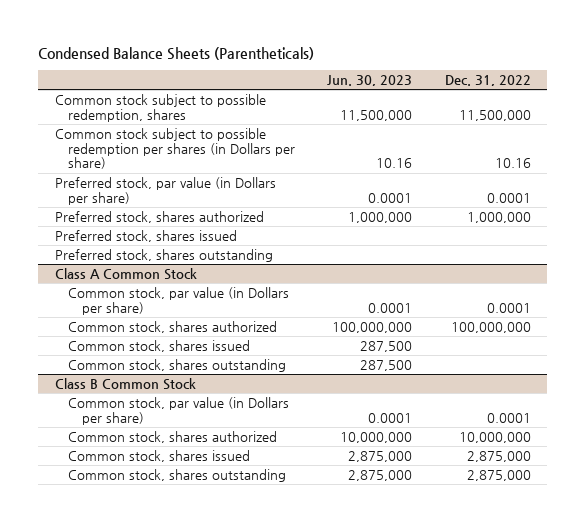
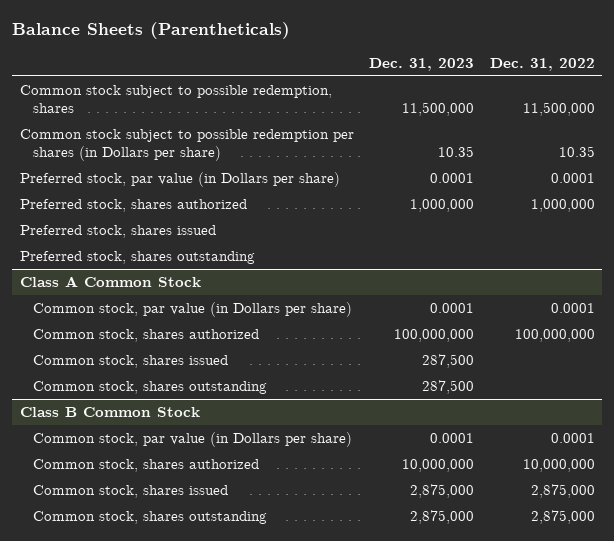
- Condensed Balance Sheets (Parentheticals)
+ Balance Sheets (Parentheticals)
- | Jun. 30, 2023 | Dec. 31, 2022
+ | Dec. 31, 2023 | Dec. 31, 2022
- Common stock subject to possible redemption per shares (in Dollars per share) | 10.16 | 10.16
+ Common stock subject to possible redemption per shares (in Dollars per share) | 10.35 | 10.35

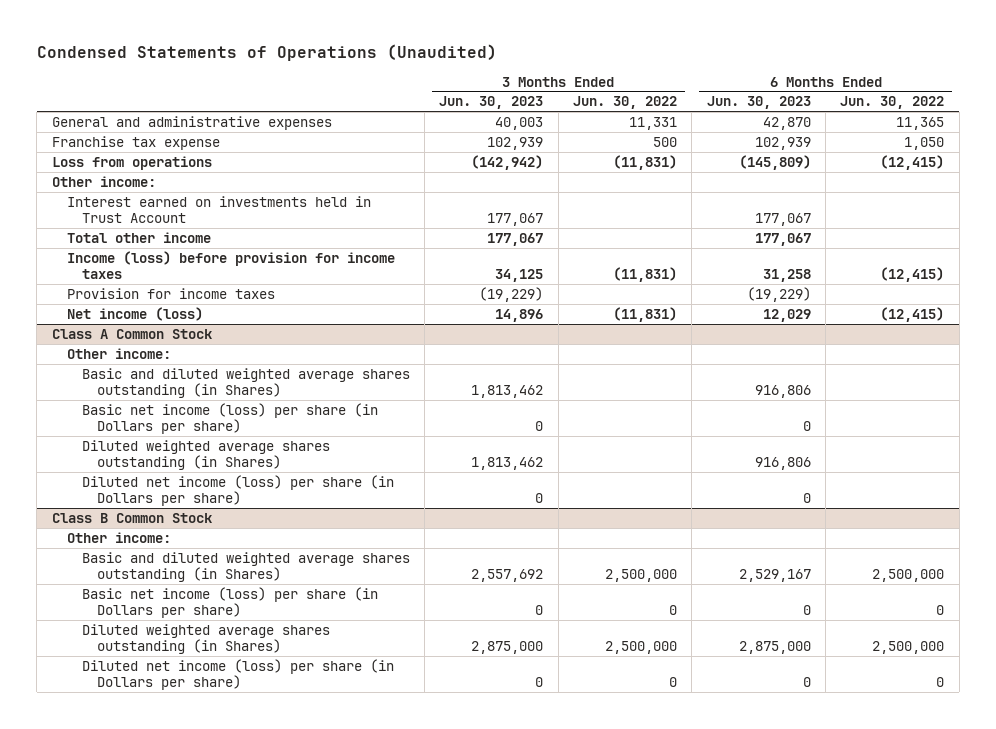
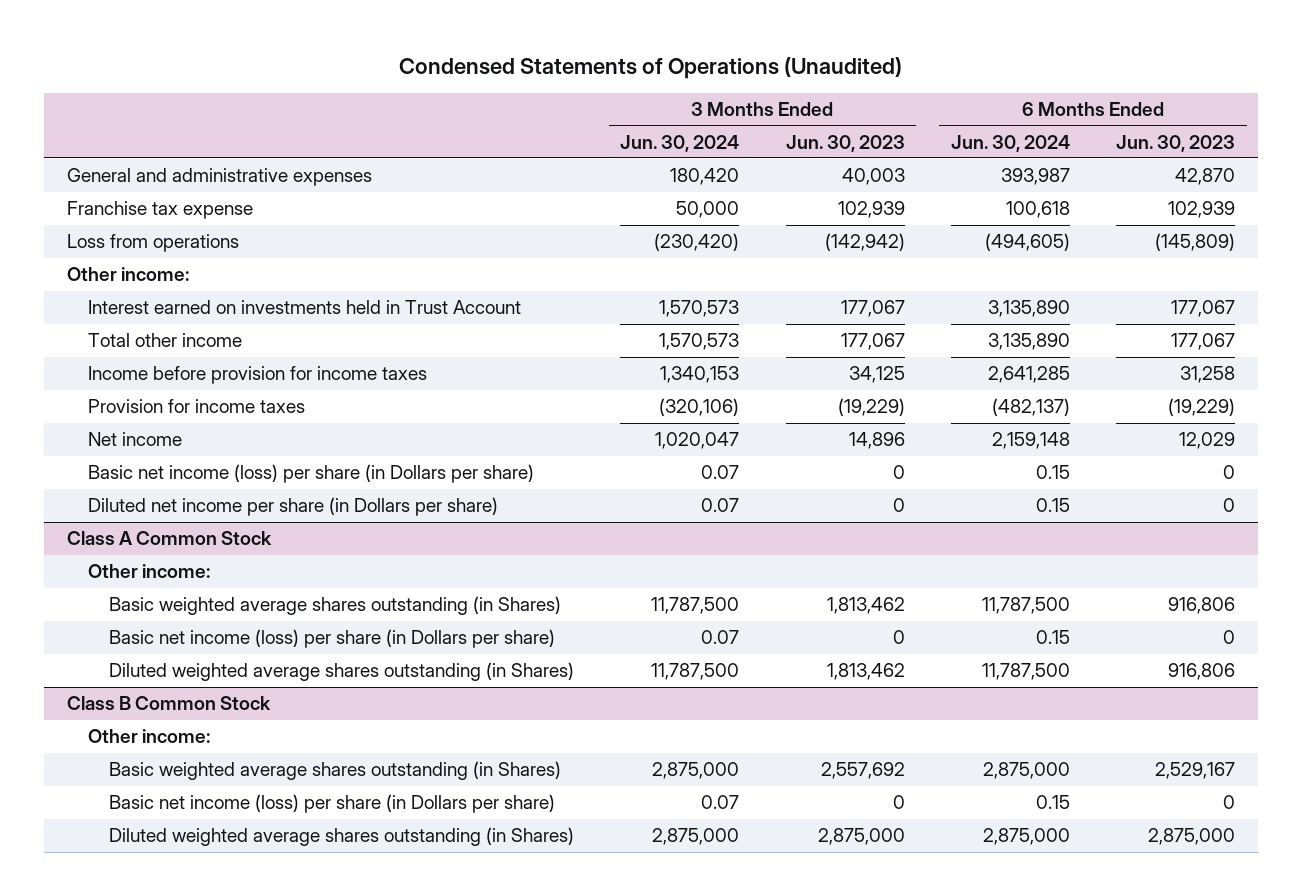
- | 3 Months Ended Jun. 30, 2023 | 3 Months Ended Jun. 30, 2022 | 6 Months Ended Jun. 30, 2023 | 6 Months Ended Jun. 30, 2022
+ | 3 Months Ended Jun. 30, 2024 | 3 Months Ended Jun. 30, 2023 | 6 Months Ended Jun. 30, 2024 | 6 Months Ended Jun. 30, 2023
- Income (loss) before provision for income taxes | 34,125 | (11,831) | 31,258 | (12,415)
+ Income before provision for income taxes | 1,340,153 | 34,125 | 2,641,285 | 31,258
- Net income (loss) | 14,896 | (11,831) | 12,029 | (12,415)
+ Net income | 1,020,047 | 14,896 | 2,159,148 | 12,029
+ Basic net income (loss) per share (in Dollars per share) | 0.07 | 0 | 0.15 | 0
+ Diluted net income per share (in Dollars per share) | 0.07 | 0 | 0.15 | 0
@ Class A Common Stock
- Basic and diluted weighted average shares outstanding (in Shares) | 1,813,462 | | 916,806 |
+ Basic weighted average shares outstanding (in Shares) | 11,787,500 | 1,813,462 | 11,787,500 | 916,806
- Diluted net income (loss) per share (in Dollars per share) | 0 | | 0 |
@ Class B Common Stock
- Basic and diluted weighted average shares outstanding (in Shares) | 2,557,692 | 2,500,000 | 2,529,167 | 2,500,000
+ Basic weighted average shares outstanding (in Shares) | 2,875,000 | 2,557,692 | 2,875,000 | 2,529,167
- Diluted net income (loss) per share (in Dollars per share) | 0 | 0 | 0 | 0

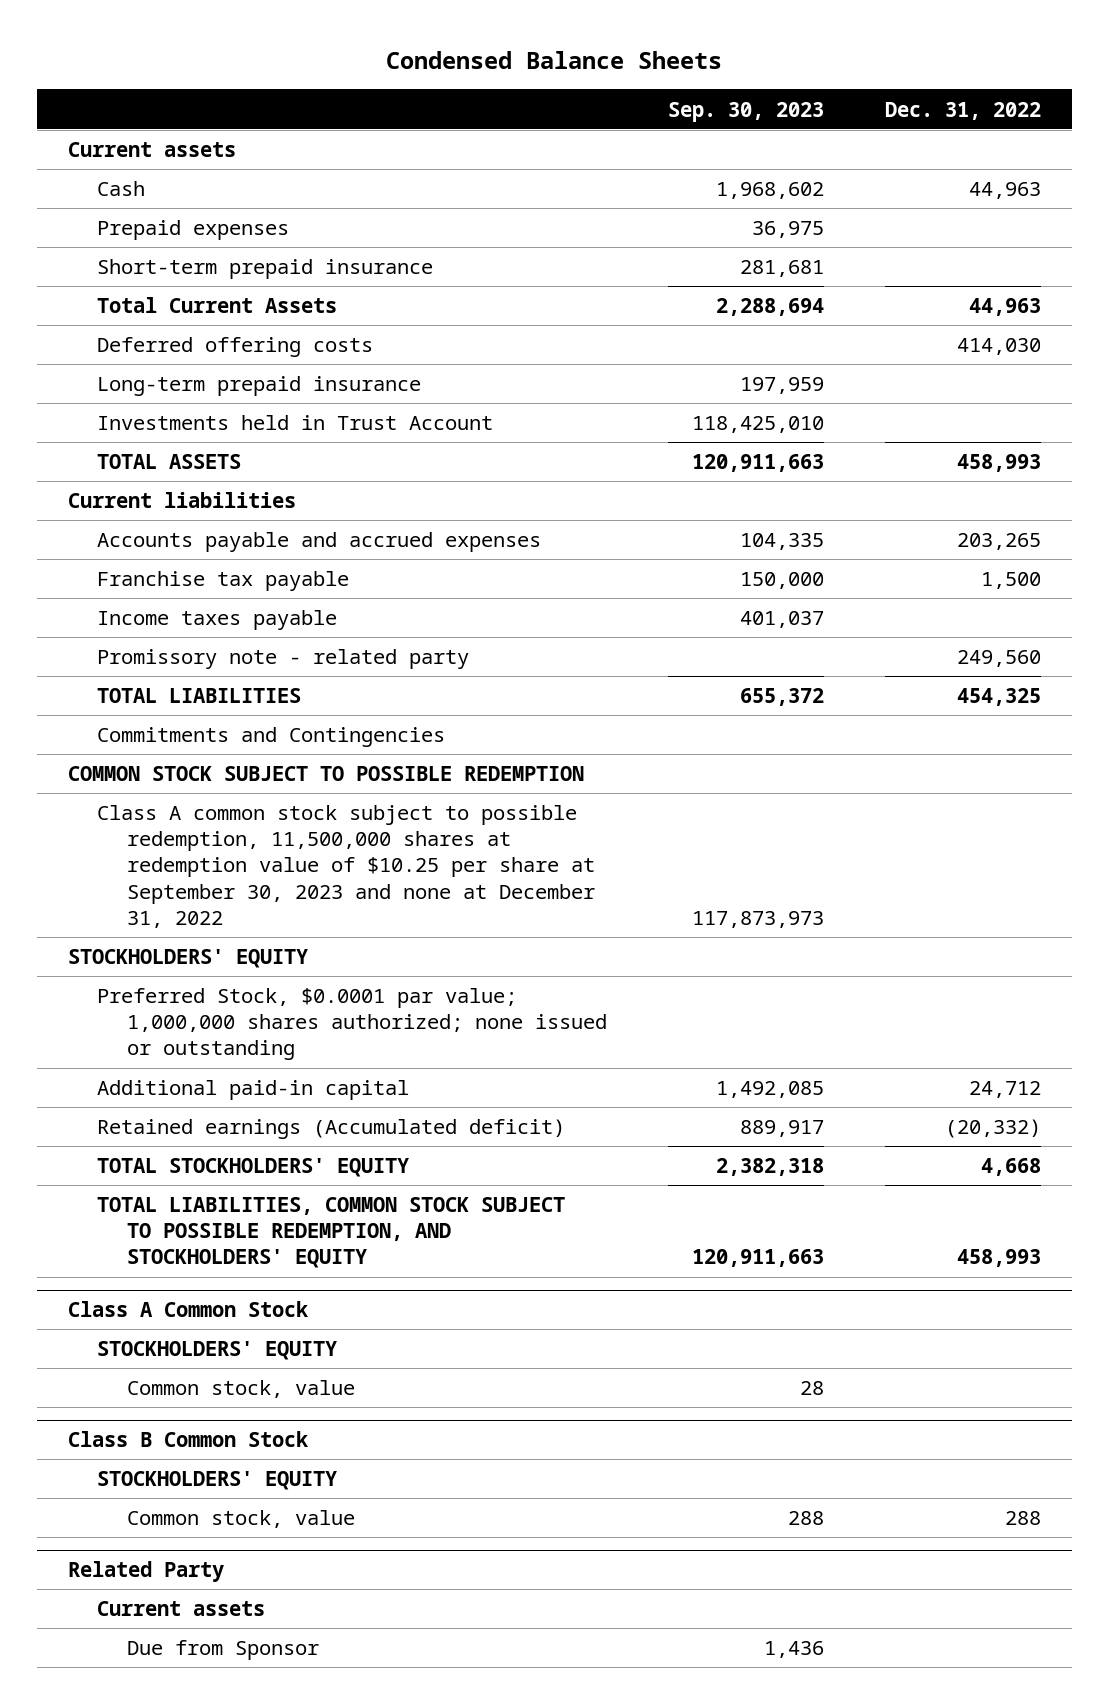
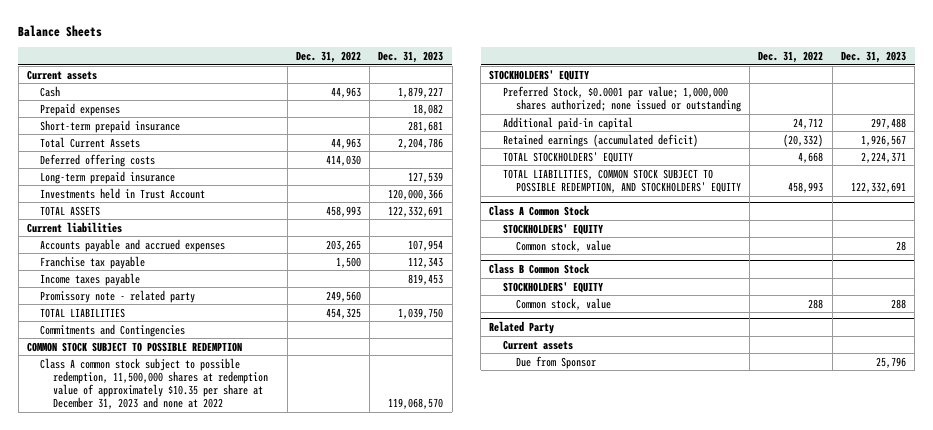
- Condensed Balance Sheets
+ Balance Sheets
- | Sep. 30, 2023 | Dec. 31, 2022
+ | Dec. 31, 2022 | Dec. 31, 2023
- Class A common stock subject to possible redemption, 11,500,000 shares at redemption value of $10.25 per share at September 30, 2023 and none at December 31, 2022 | 117,873,973 |
+ Class A common stock subject to possible redemption, 11,500,000 shares at redemption value of approximately $10.35 per share at December 31, 2023 and none at 2022 | | 119,068,570
- Retained earnings (Accumulated deficit) | 889,917 | (20,332)
+ Retained earnings (accumulated deficit) | (20,332) | 1,926,567

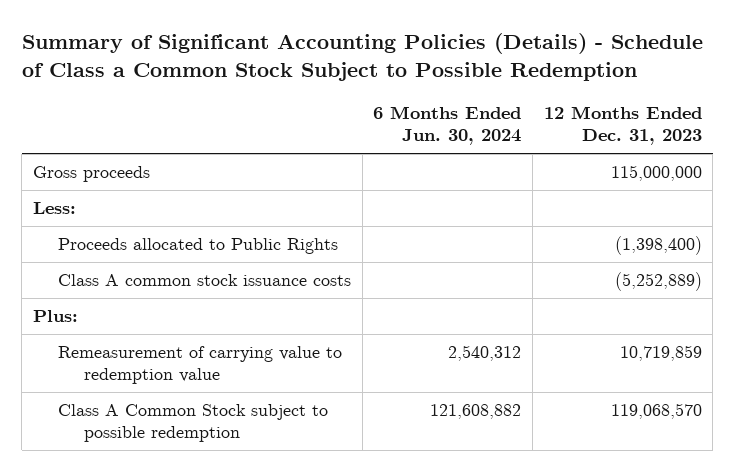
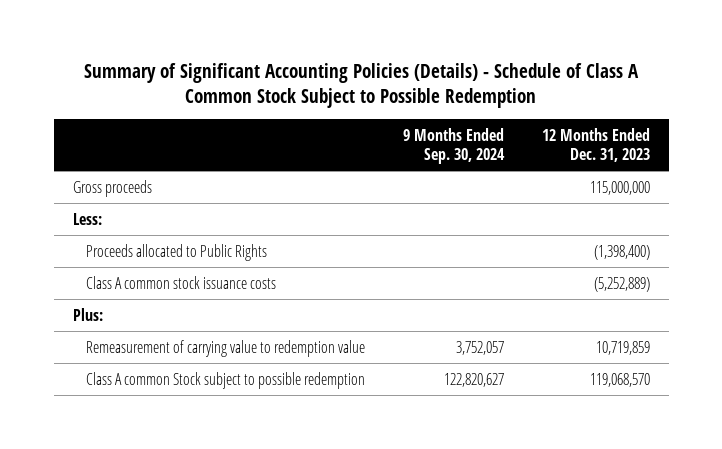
- Summary of Significant Accounting Policies (Details) - Schedule of Class a Common Stock Subject to Possible Redemption
+ Summary of Significant Accounting Policies (Details) - Schedule of Class A Common Stock Subject to Possible Redemption
- | 6 Months Ended Jun. 30, 2024 | 12 Months Ended Dec. 31, 2023
+ | 9 Months Ended Sep. 30, 2024 | 12 Months Ended Dec. 31, 2023
- Class A Common Stock subject to possible redemption | 121,608,882 | 119,068,570
+ Class A common Stock subject to possible redemption | 122,820,627 | 119,068,570

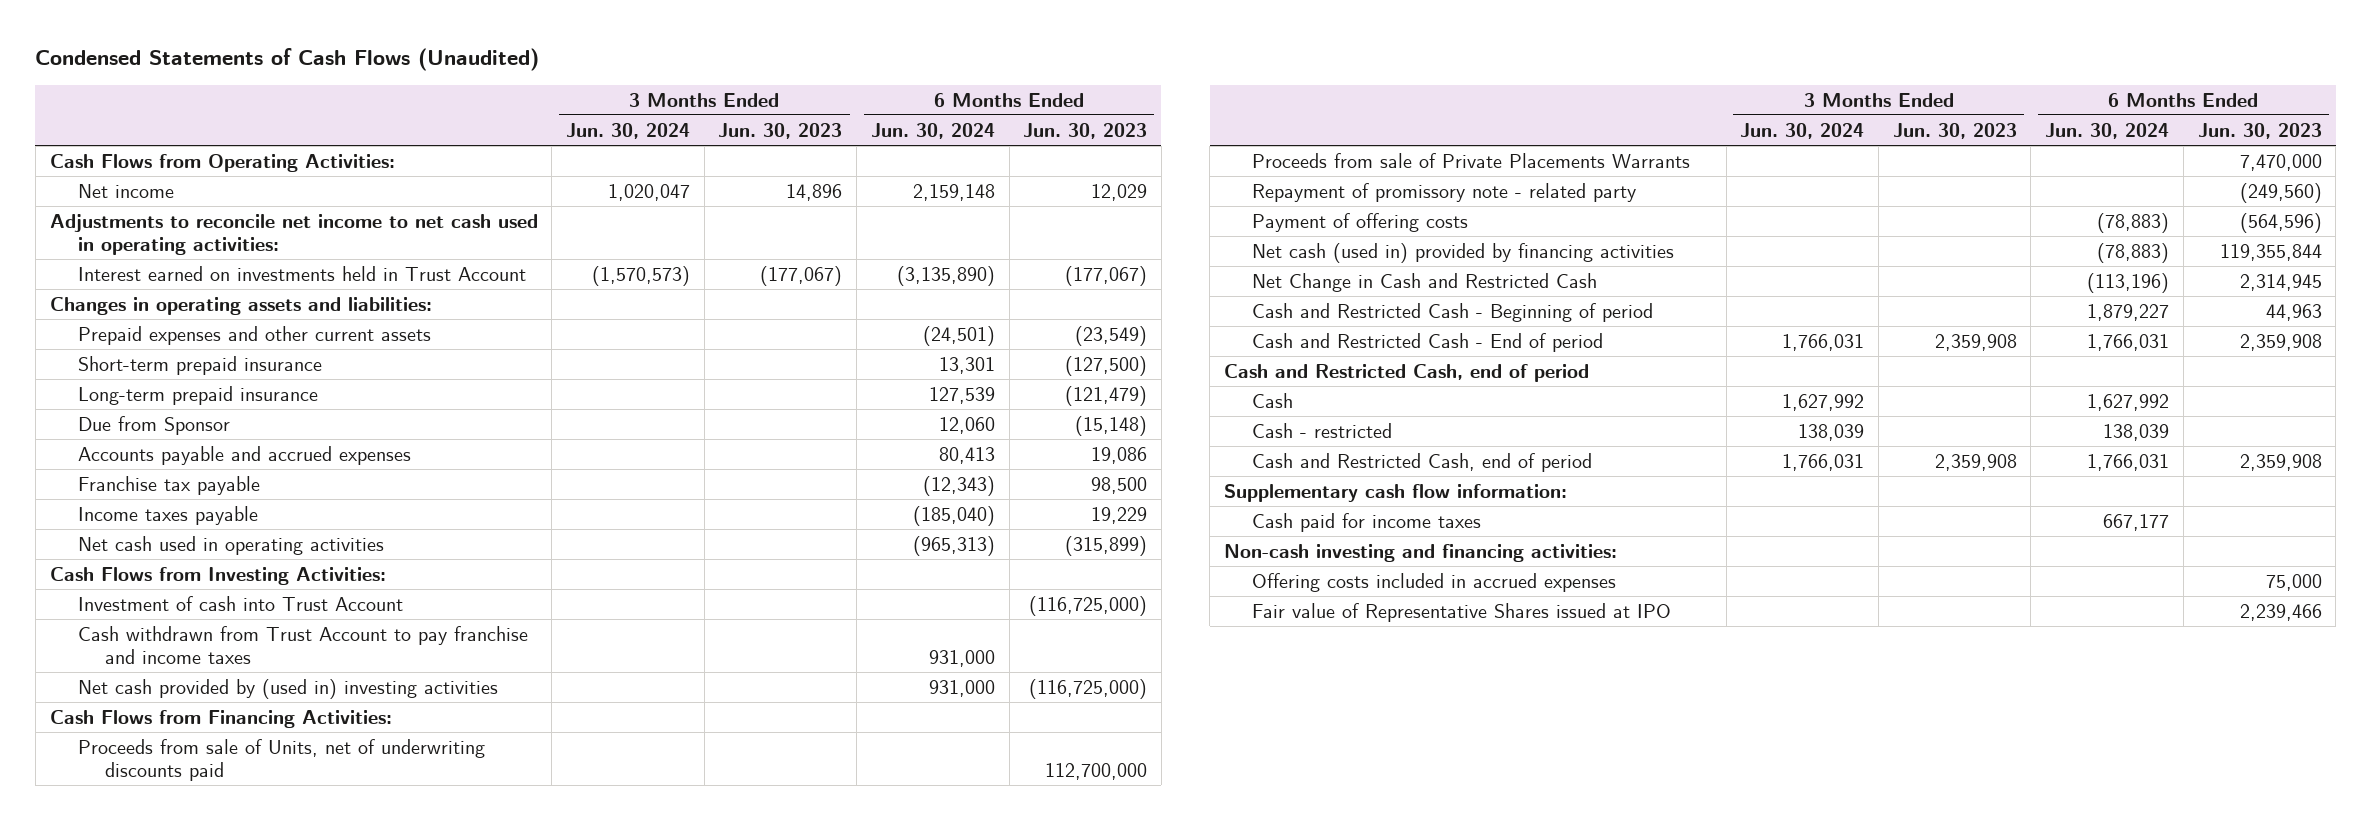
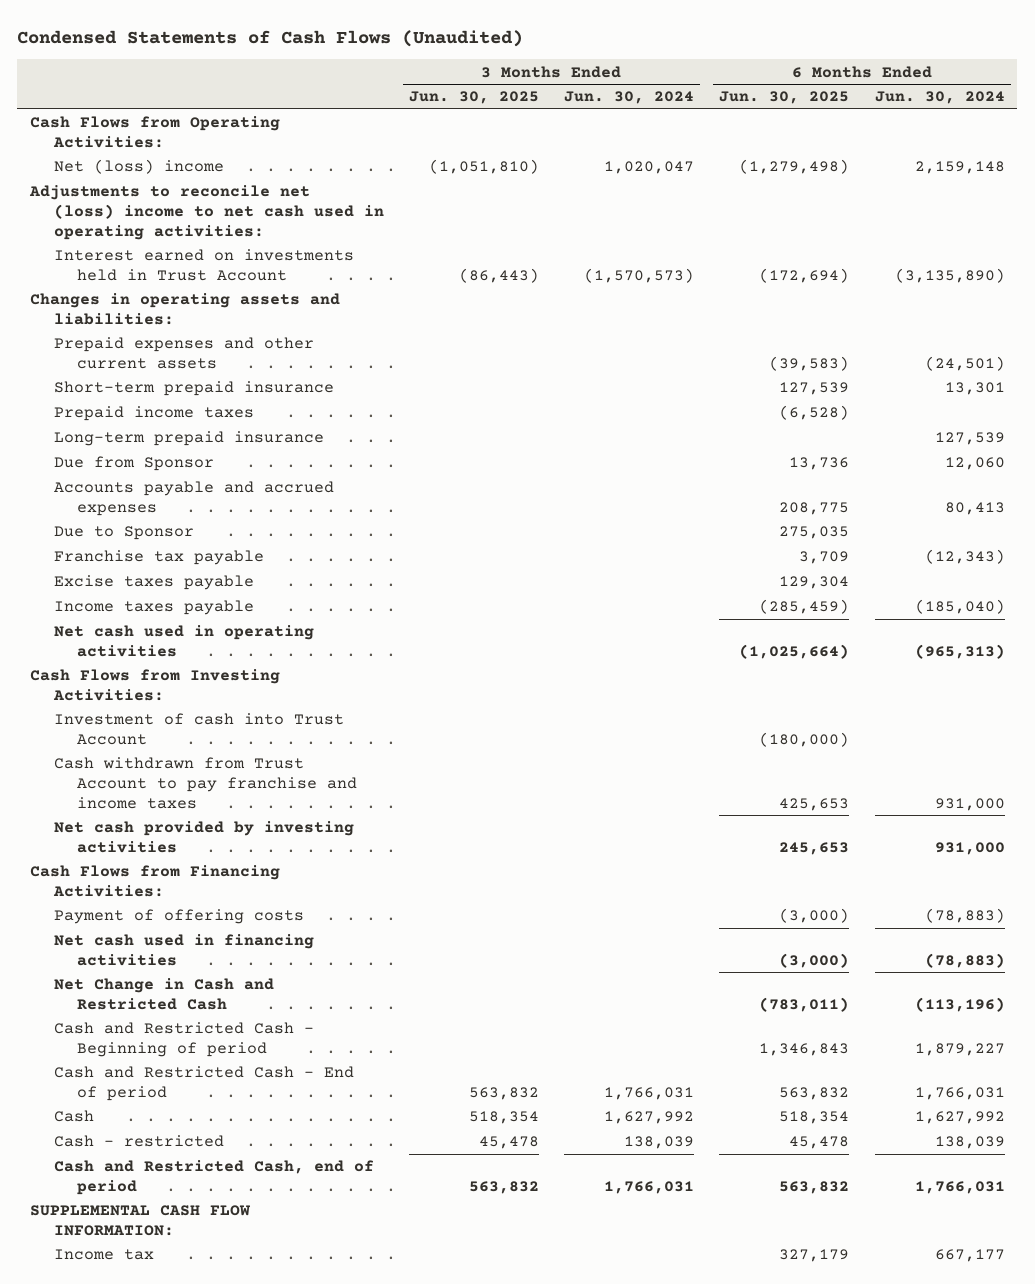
- | 3 Months Ended Jun. 30, 2024 | 3 Months Ended Jun. 30, 2023 | 6 Months Ended Jun. 30, 2024 | 6 Months Ended Jun. 30, 2023
+ | 3 Months Ended Jun. 30, 2025 | 3 Months Ended Jun. 30, 2024 | 6 Months Ended Jun. 30, 2025 | 6 Months Ended Jun. 30, 2024
- Net income | 1,020,047 | 14,896 | 2,159,148 | 12,029
- Adjustments to reconcile net income to net cash used in operating activities:
+ Net (loss) income | (1,051,810) | 1,020,047 | (1,279,498) | 2,159,148
+ Adjustments to reconcile net (loss) income to net cash used in operating activities:
+ Prepaid income taxes | | | (6,528) |
+ Due to Sponsor | | | 275,035 |
+ Excise taxes payable | | | 129,304 |
- Net cash provided by (used in) investing activities | | | 931,000 | (116,725,000)
+ Net cash provided by investing activities | | | 245,653 | 931,000
- Proceeds from sale of Units, net of underwriting discounts paid | | | | 112,700,000
- Proceeds from sale of Private Placements Warrants | | | | 7,470,000
- Repayment of promissory note - related party | | | | (249,560)
- Net cash (used in) provided by financing activities | | | (78,883) | 119,355,844
+ Net cash used in financing activities | | | (3,000) | (78,883)
- Cash and Restricted Cash, end of period
- Supplementary cash flow information:
- Cash paid for income taxes | | | 667,177 |
- Non-cash investing and financing activities:
- Offering costs included in accrued expenses | | | | 75,000
- Fair value of Representative Shares issued at IPO | | | | 2,239,466
+ SUPPLEMENTAL CASH FLOW INFORMATION:
+ Income tax | | | 327,179 | 667,177

